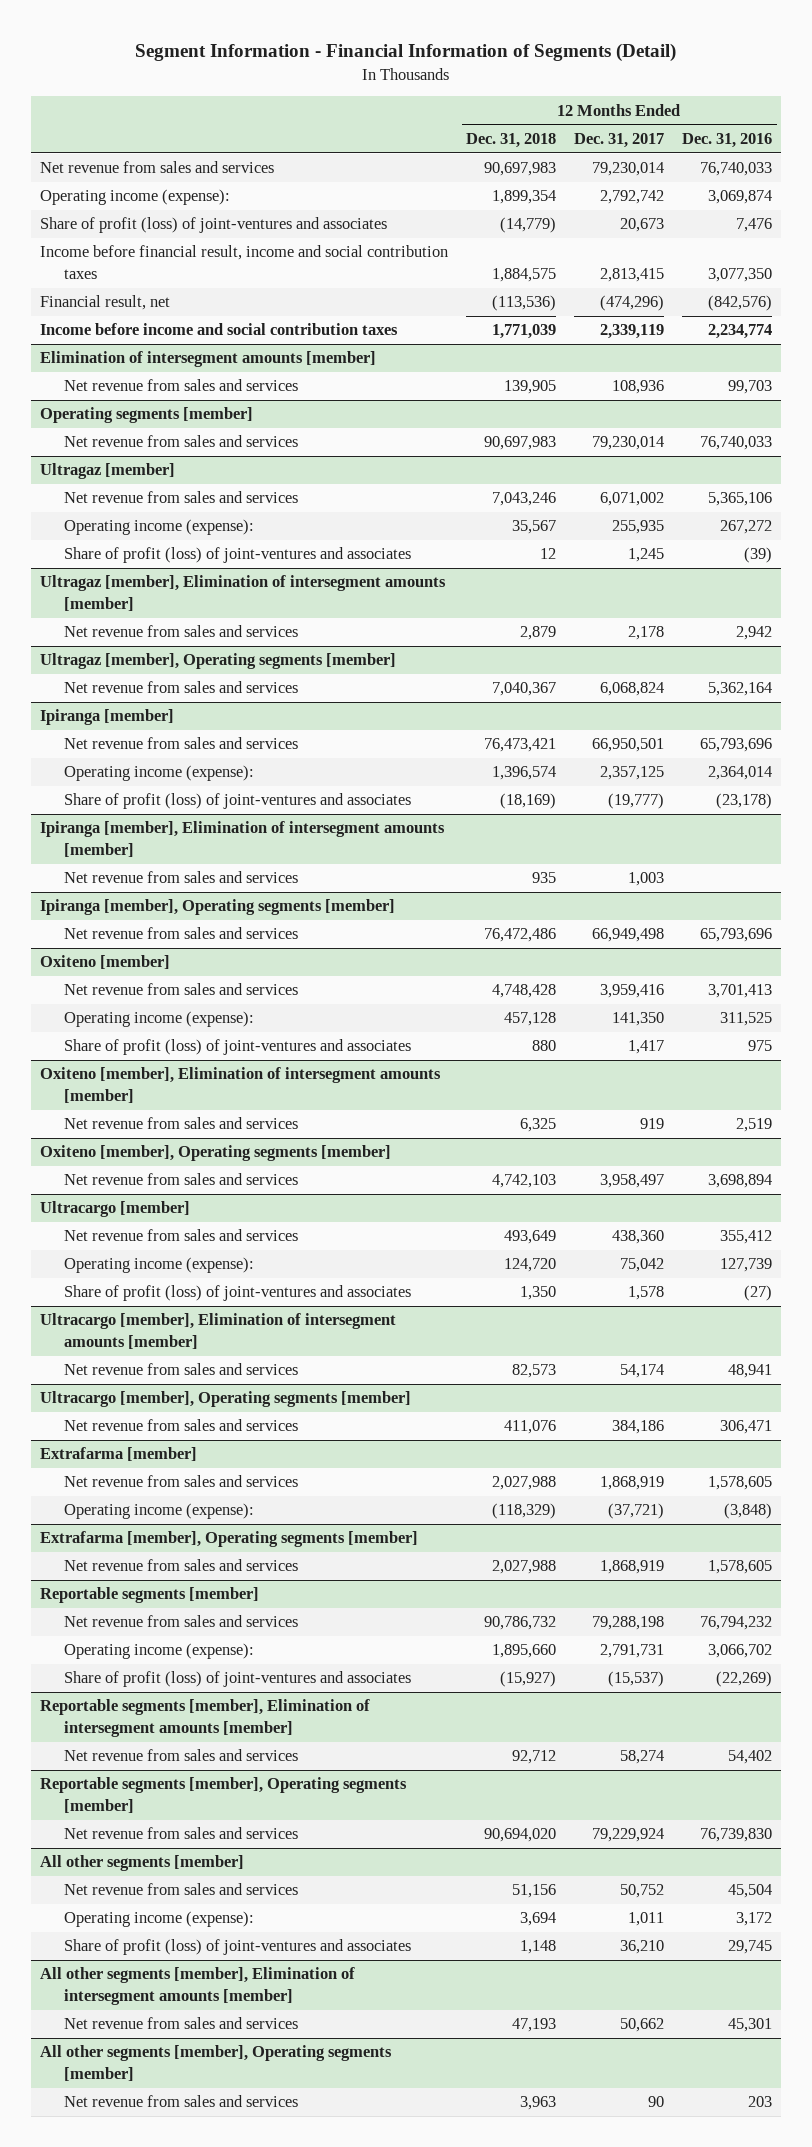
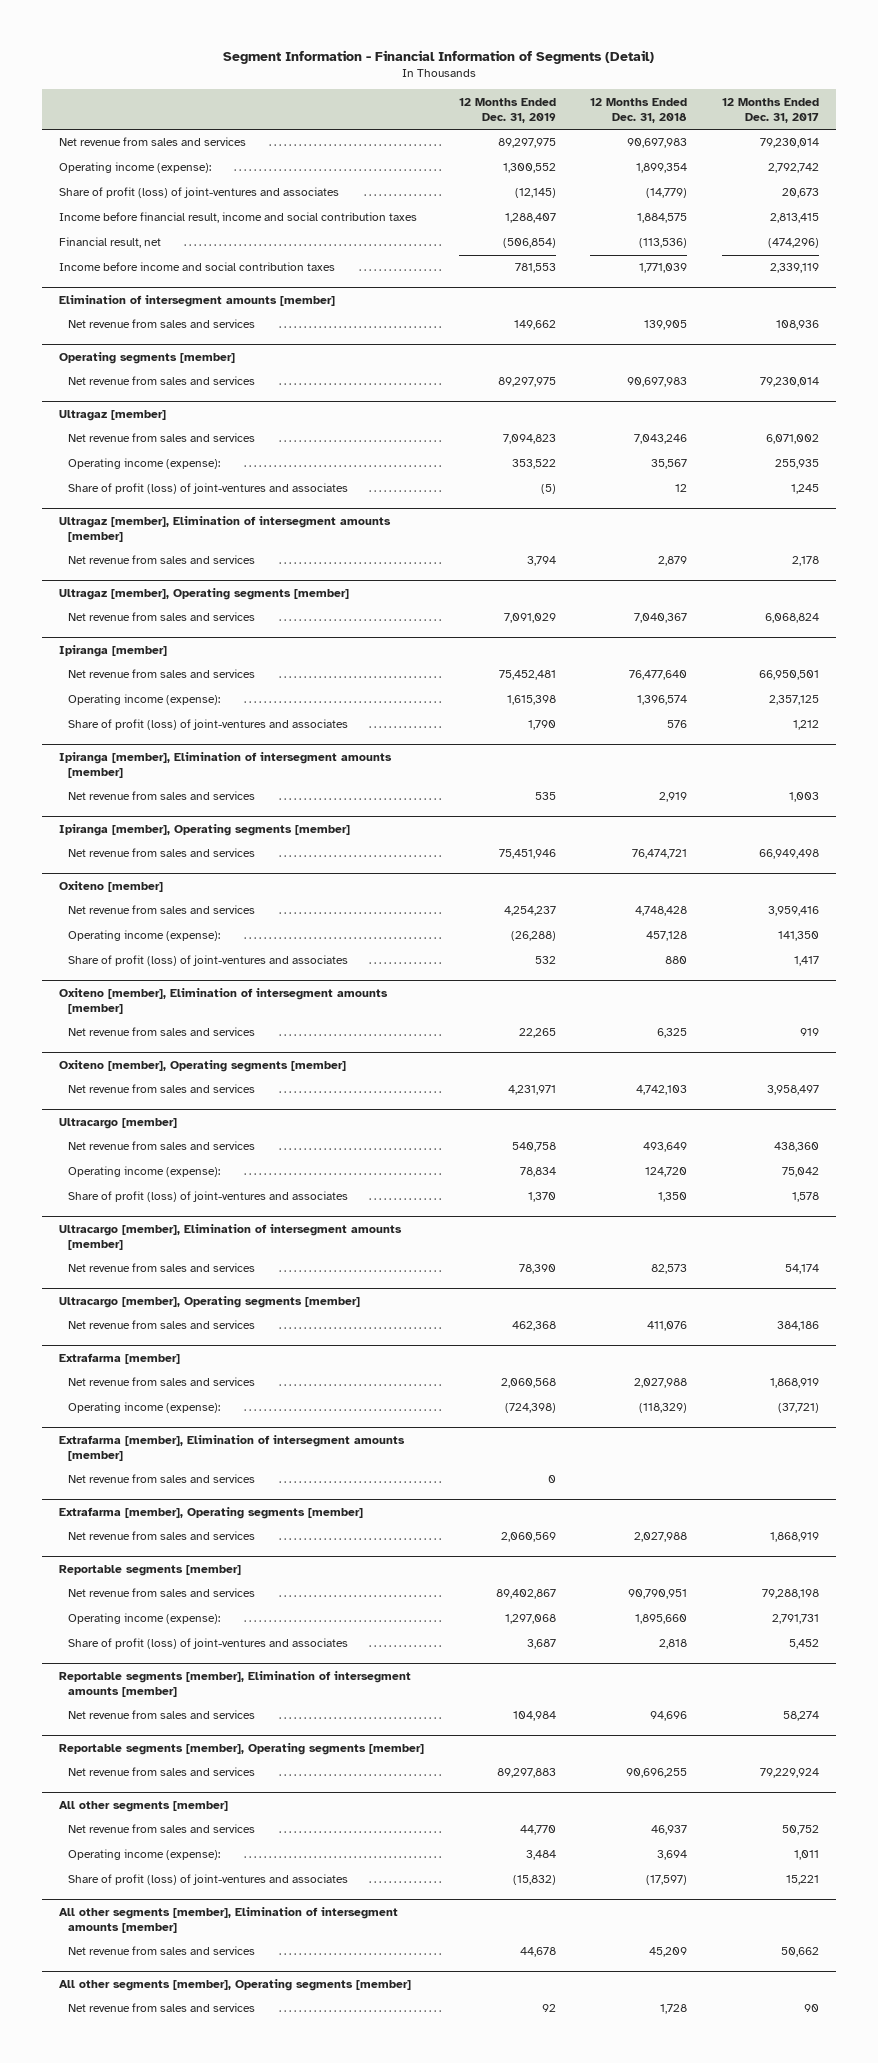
- | 12 Months Ended Dec. 31, 2018 | 12 Months Ended Dec. 31, 2017 | 12 Months Ended Dec. 31, 2016
+ | 12 Months Ended Dec. 31, 2019 | 12 Months Ended Dec. 31, 2018 | 12 Months Ended Dec. 31, 2017
@ Ipiranga [member]
- Net revenue from sales and services | 76,473,421 | 66,950,501 | 65,793,696
+ Net revenue from sales and services | 75,452,481 | 76,477,640 | 66,950,501
- Share of profit (loss) of joint-ventures and associates | (18,169) | (19,777) | (23,178)
+ Share of profit (loss) of joint-ventures and associates | 1,790 | 576 | 1,212
@ Ipiranga [member], Elimination of intersegment amounts [member]
- Net revenue from sales and services | 935 | 1,003 |
+ Net revenue from sales and services | 535 | 2,919 | 1,003
@ Ipiranga [member], Operating segments [member]
- Net revenue from sales and services | 76,472,486 | 66,949,498 | 65,793,696
+ Net revenue from sales and services | 75,451,946 | 76,474,721 | 66,949,498
+ Extrafarma [member], Elimination of intersegment amounts [member]
+ Net revenue from sales and services | 0 | |
@ Reportable segments [member]
- Net revenue from sales and services | 90,786,732 | 79,288,198 | 76,794,232
+ Net revenue from sales and services | 89,402,867 | 90,790,951 | 79,288,198
- Share of profit (loss) of joint-ventures and associates | (15,927) | (15,537) | (22,269)
+ Share of profit (loss) of joint-ventures and associates | 3,687 | 2,818 | 5,452
@ Reportable segments [member], Elimination of intersegment amounts [member]
- Net revenue from sales and services | 92,712 | 58,274 | 54,402
+ Net revenue from sales and services | 104,984 | 94,696 | 58,274
@ Reportable segments [member], Operating segments [member]
- Net revenue from sales and services | 90,694,020 | 79,229,924 | 76,739,830
+ Net revenue from sales and services | 89,297,883 | 90,696,255 | 79,229,924
@ All other segments [member]
- Net revenue from sales and services | 51,156 | 50,752 | 45,504
+ Net revenue from sales and services | 44,770 | 46,937 | 50,752
- Share of profit (loss) of joint-ventures and associates | 1,148 | 36,210 | 29,745
+ Share of profit (loss) of joint-ventures and associates | (15,832) | (17,597) | 15,221
@ All other segments [member], Elimination of intersegment amounts [member]
- Net revenue from sales and services | 47,193 | 50,662 | 45,301
+ Net revenue from sales and services | 44,678 | 45,209 | 50,662
@ All other segments [member], Operating segments [member]
- Net revenue from sales and services | 3,963 | 90 | 203
+ Net revenue from sales and services | 92 | 1,728 | 90

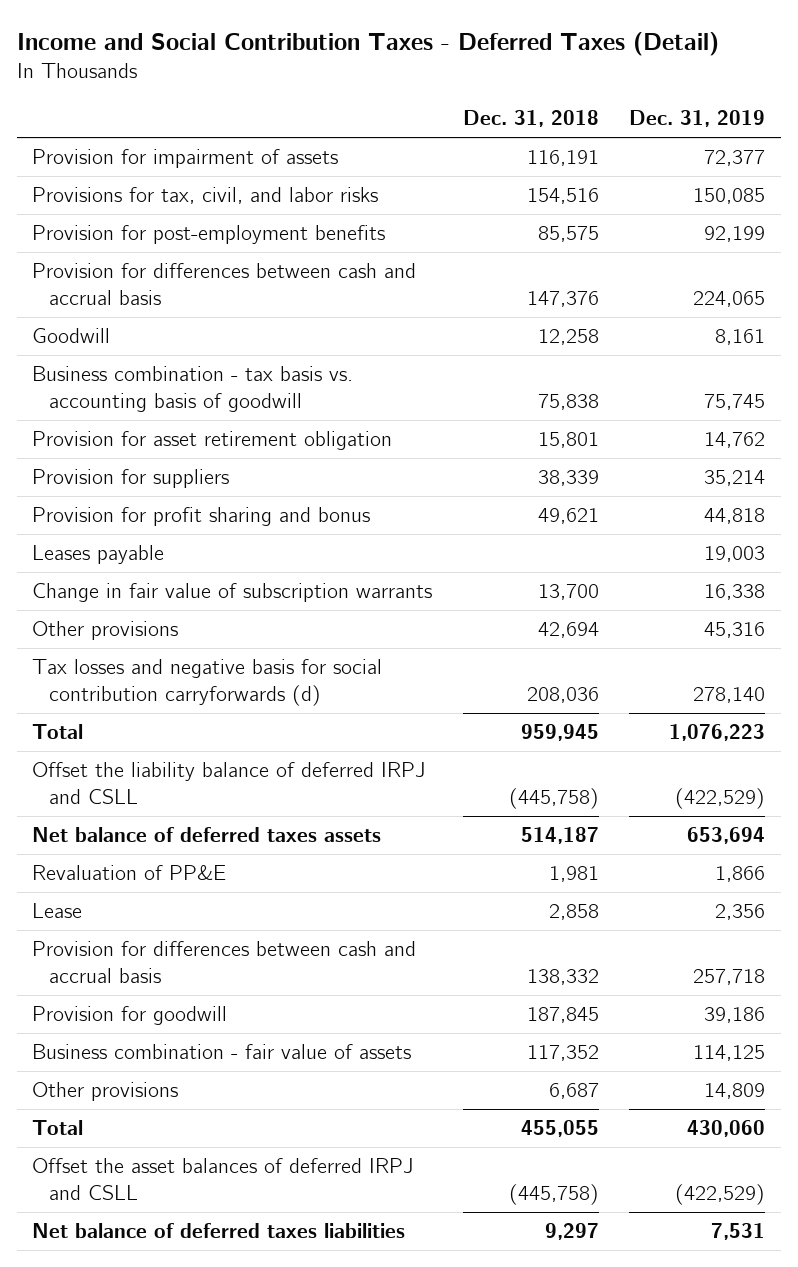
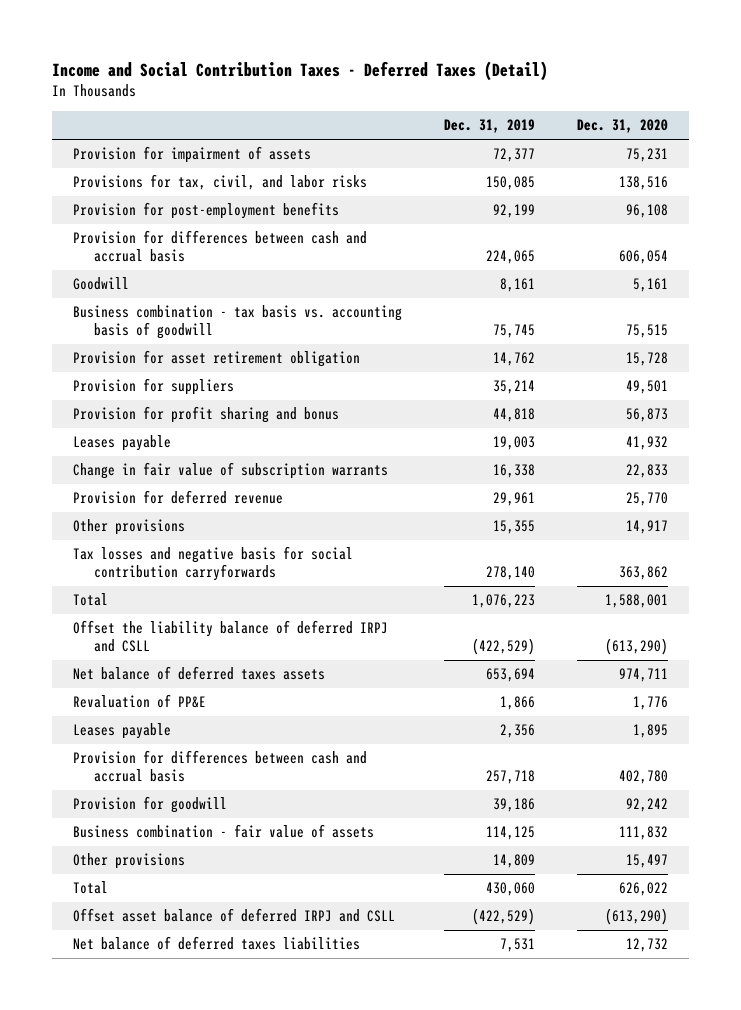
- | Dec. 31, 2018 | Dec. 31, 2019
+ | Dec. 31, 2019 | Dec. 31, 2020
- Other provisions | 42,694 | 45,316
- Tax losses and negative basis for social contribution carryforwards (d) | 208,036 | 278,140
+ Provision for deferred revenue | 29,961 | 25,770
+ Other provisions | 15,355 | 14,917
+ Tax losses and negative basis for social contribution carryforwards | 278,140 | 363,862
- Lease | 2,858 | 2,356
+ Leases payable | 2,356 | 1,895
- Offset the asset balances of deferred IRPJ and CSLL | (445,758) | (422,529)
+ Offset asset balance of deferred IRPJ and CSLL | (422,529) | (613,290)

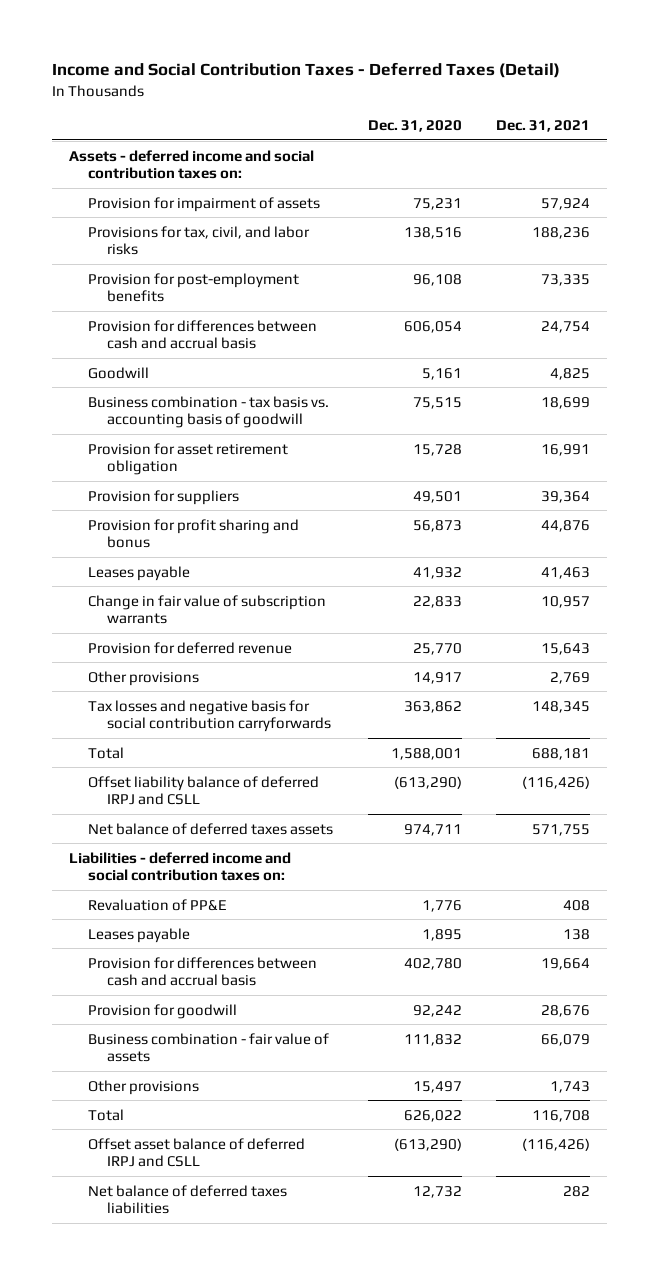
- | Dec. 31, 2019 | Dec. 31, 2020
+ | Dec. 31, 2020 | Dec. 31, 2021
+ Assets - deferred income and social contribution taxes on:
- Offset the liability balance of deferred IRPJ and CSLL | (422,529) | (613,290)
+ Offset liability balance of deferred IRPJ and CSLL | (613,290) | (116,426)
+ Liabilities - deferred income and social contribution taxes on:

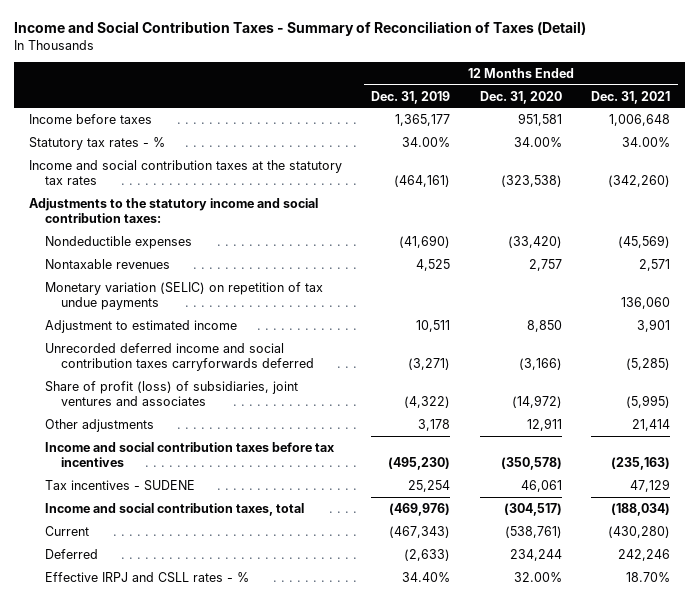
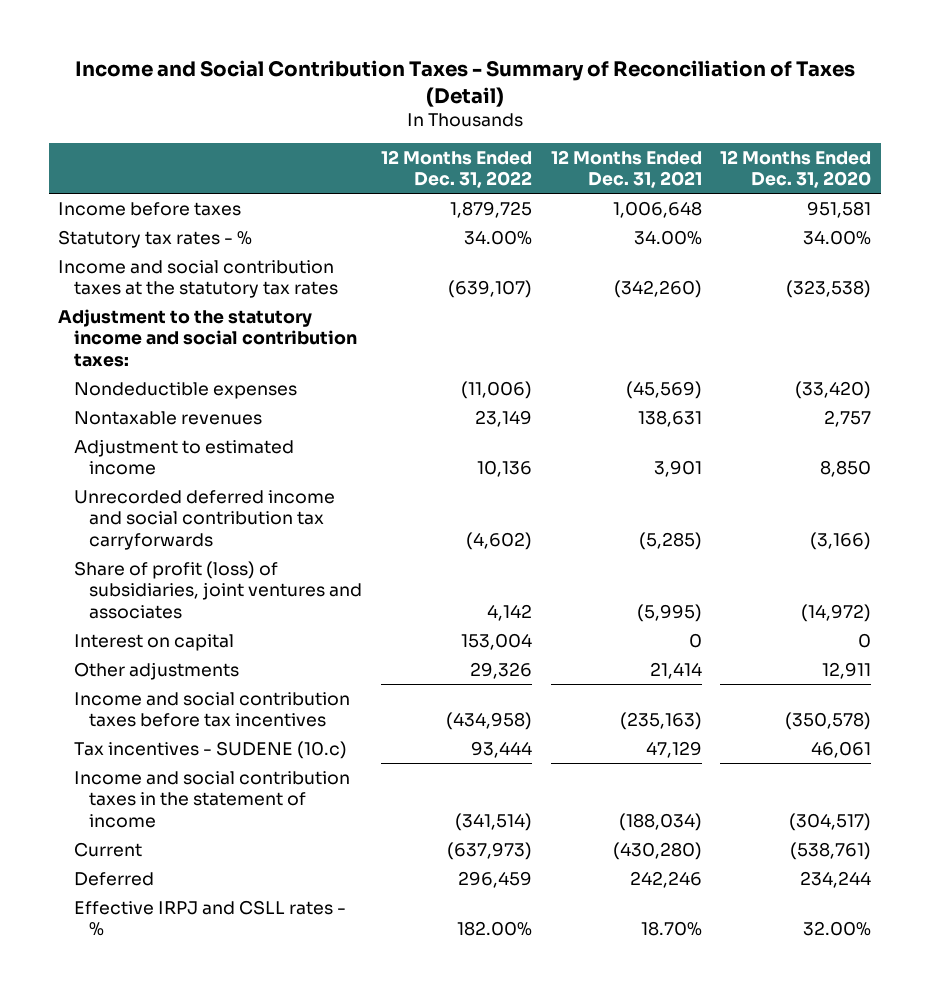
- | 12 Months Ended Dec. 31, 2019 | 12 Months Ended Dec. 31, 2020 | 12 Months Ended Dec. 31, 2021
+ | 12 Months Ended Dec. 31, 2022 | 12 Months Ended Dec. 31, 2021 | 12 Months Ended Dec. 31, 2020
- Adjustments to the statutory income and social contribution taxes:
+ Adjustment to the statutory income and social contribution taxes:
- Nontaxable revenues | 4,525 | 2,757 | 2,571
- Monetary variation (SELIC) on repetition of tax undue payments | | | 136,060
+ Nontaxable revenues | 23,149 | 138,631 | 2,757
- Unrecorded deferred income and social contribution taxes carryforwards deferred | (3,271) | (3,166) | (5,285)
+ Unrecorded deferred income and social contribution tax carryforwards | (4,602) | (5,285) | (3,166)
+ Interest on capital | 153,004 | 0 | 0
- Tax incentives - SUDENE | 25,254 | 46,061 | 47,129
- Income and social contribution taxes, total | (469,976) | (304,517) | (188,034)
+ Tax incentives - SUDENE (10.c) | 93,444 | 47,129 | 46,061
+ Income and social contribution taxes in the statement of income | (341,514) | (188,034) | (304,517)

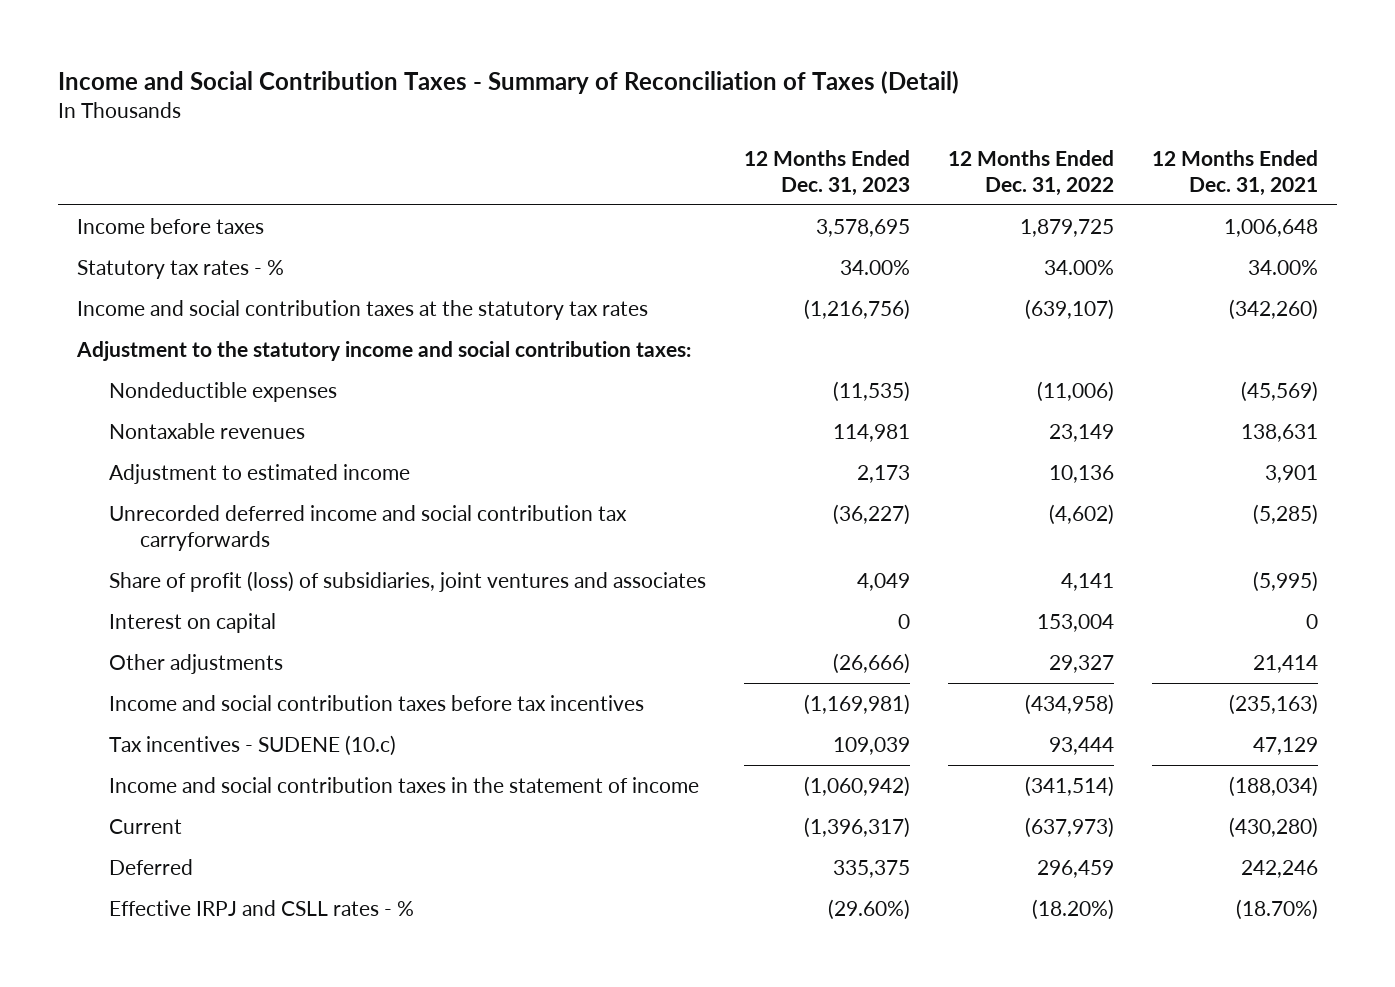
- | 12 Months Ended Dec. 31, 2022 | 12 Months Ended Dec. 31, 2021 | 12 Months Ended Dec. 31, 2020
+ | 12 Months Ended Dec. 31, 2023 | 12 Months Ended Dec. 31, 2022 | 12 Months Ended Dec. 31, 2021
- Share of profit (loss) of subsidiaries, joint ventures and associates | 4,142 | (5,995) | (14,972)
+ Share of profit (loss) of subsidiaries, joint ventures and associates | 4,049 | 4,141 | (5,995)
- Other adjustments | 29,326 | 21,414 | 12,911
+ Other adjustments | (26,666) | 29,327 | 21,414
- Effective IRPJ and CSLL rates - % | 182.00% | 18.70% | 32.00%
+ Effective IRPJ and CSLL rates - % | (29.60%) | (18.20%) | (18.70%)

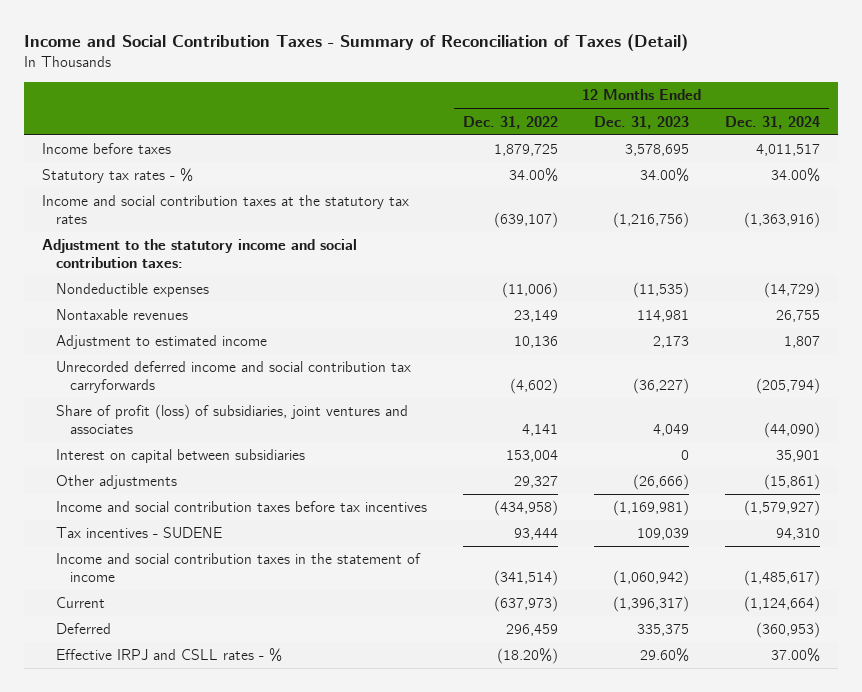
- | 12 Months Ended Dec. 31, 2023 | 12 Months Ended Dec. 31, 2022 | 12 Months Ended Dec. 31, 2021
+ | 12 Months Ended Dec. 31, 2022 | 12 Months Ended Dec. 31, 2023 | 12 Months Ended Dec. 31, 2024
- Interest on capital | 0 | 153,004 | 0
+ Interest on capital between subsidiaries | 153,004 | 0 | 35,901
- Tax incentives - SUDENE (10.c) | 109,039 | 93,444 | 47,129
+ Tax incentives - SUDENE | 93,444 | 109,039 | 94,310
- Effective IRPJ and CSLL rates - % | (29.60%) | (18.20%) | (18.70%)
+ Effective IRPJ and CSLL rates - % | (18.20%) | 29.60% | 37.00%

